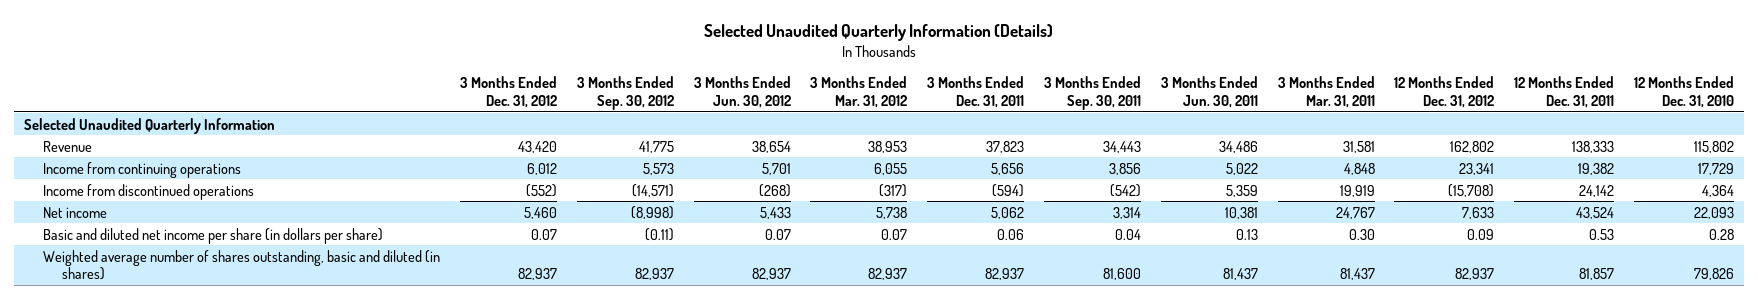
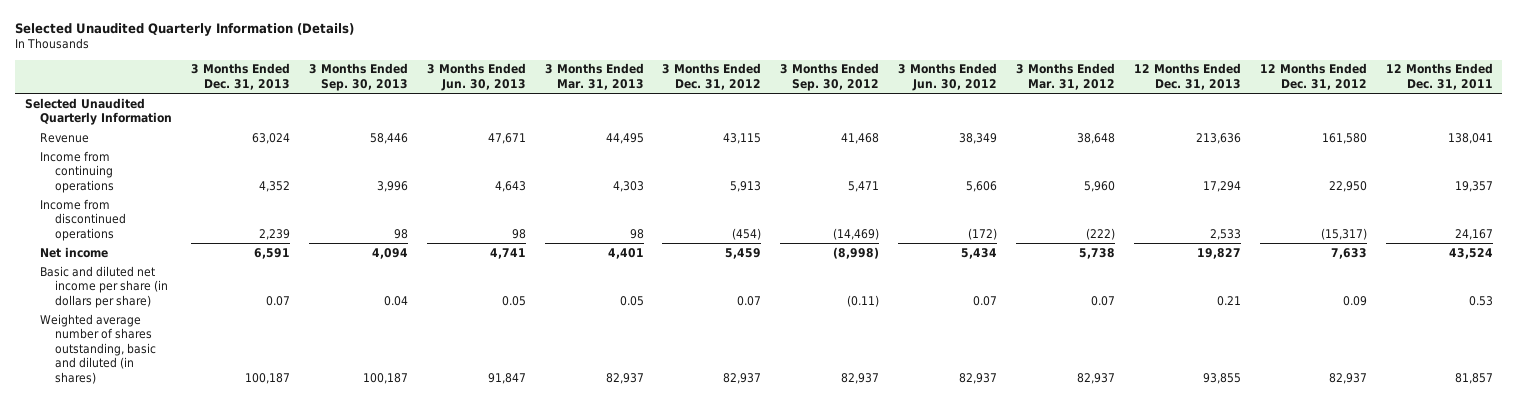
- | 3 Months Ended Dec. 31, 2012 | 3 Months Ended Sep. 30, 2012 | 3 Months Ended Jun. 30, 2012 | 3 Months Ended Mar. 31, 2012 | 3 Months Ended Dec. 31, 2011 | 3 Months Ended Sep. 30, 2011 | 3 Months Ended Jun. 30, 2011 | 3 Months Ended Mar. 31, 2011 | 12 Months Ended Dec. 31, 2012 | 12 Months Ended Dec. 31, 2011 | 12 Months Ended Dec. 31, 2010
+ | 3 Months Ended Dec. 31, 2013 | 3 Months Ended Sep. 30, 2013 | 3 Months Ended Jun. 30, 2013 | 3 Months Ended Mar. 31, 2013 | 3 Months Ended Dec. 31, 2012 | 3 Months Ended Sep. 30, 2012 | 3 Months Ended Jun. 30, 2012 | 3 Months Ended Mar. 31, 2012 | 12 Months Ended Dec. 31, 2013 | 12 Months Ended Dec. 31, 2012 | 12 Months Ended Dec. 31, 2011
- Revenue | 43,420 | 41,775 | 38,654 | 38,953 | 37,823 | 34,443 | 34,486 | 31,581 | 162,802 | 138,333 | 115,802
- Income from continuing operations | 6,012 | 5,573 | 5,701 | 6,055 | 5,656 | 3,856 | 5,022 | 4,848 | 23,341 | 19,382 | 17,729
- Income from discontinued operations | (552) | (14,571) | (268) | (317) | (594) | (542) | 5,359 | 19,919 | (15,708) | 24,142 | 4,364
- Net income | 5,460 | (8,998) | 5,433 | 5,738 | 5,062 | 3,314 | 10,381 | 24,767 | 7,633 | 43,524 | 22,093
+ Revenue | 63,024 | 58,446 | 47,671 | 44,495 | 43,115 | 41,468 | 38,349 | 38,648 | 213,636 | 161,580 | 138,041
+ Income from continuing operations | 4,352 | 3,996 | 4,643 | 4,303 | 5,913 | 5,471 | 5,606 | 5,960 | 17,294 | 22,950 | 19,357
+ Income from discontinued operations | 2,239 | 98 | 98 | 98 | (454) | (14,469) | (172) | (222) | 2,533 | (15,317) | 24,167
+ Net income | 6,591 | 4,094 | 4,741 | 4,401 | 5,459 | (8,998) | 5,434 | 5,738 | 19,827 | 7,633 | 43,524

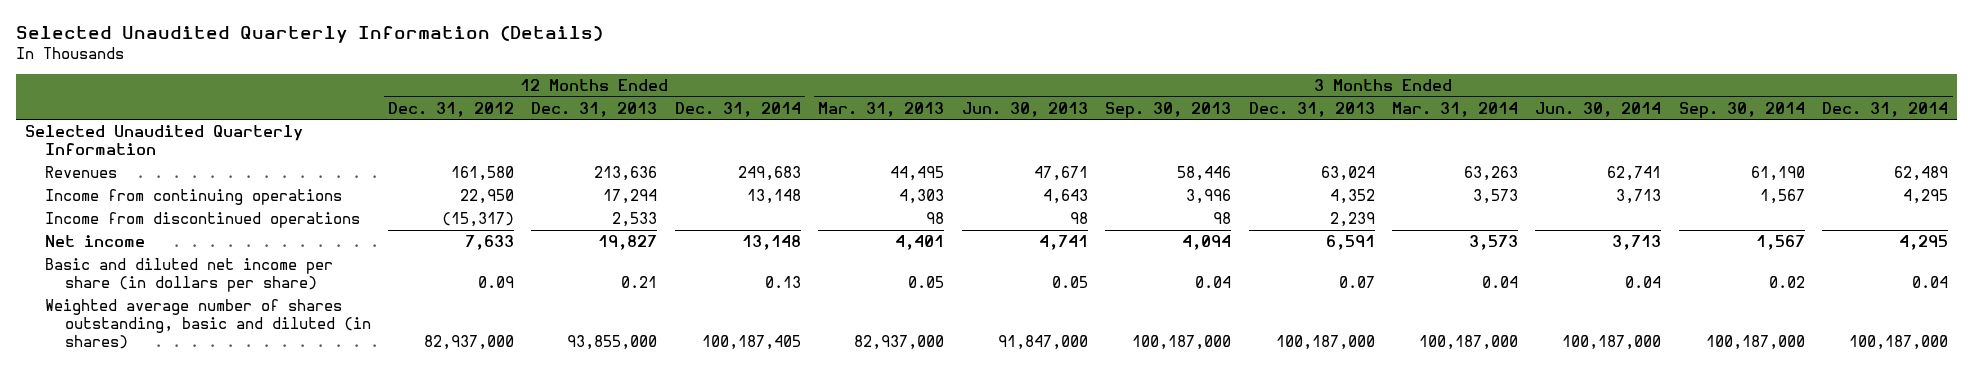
- | 3 Months Ended Dec. 31, 2013 | 3 Months Ended Sep. 30, 2013 | 3 Months Ended Jun. 30, 2013 | 3 Months Ended Mar. 31, 2013 | 3 Months Ended Dec. 31, 2012 | 3 Months Ended Sep. 30, 2012 | 3 Months Ended Jun. 30, 2012 | 3 Months Ended Mar. 31, 2012 | 12 Months Ended Dec. 31, 2013 | 12 Months Ended Dec. 31, 2012 | 12 Months Ended Dec. 31, 2011
+ | 12 Months Ended Dec. 31, 2012 | 12 Months Ended Dec. 31, 2013 | 12 Months Ended Dec. 31, 2014 | 3 Months Ended Mar. 31, 2013 | 3 Months Ended Jun. 30, 2013 | 3 Months Ended Sep. 30, 2013 | 3 Months Ended Dec. 31, 2013 | 3 Months Ended Mar. 31, 2014 | 3 Months Ended Jun. 30, 2014 | 3 Months Ended Sep. 30, 2014 | 3 Months Ended Dec. 31, 2014
- Revenue | 63,024 | 58,446 | 47,671 | 44,495 | 43,115 | 41,468 | 38,349 | 38,648 | 213,636 | 161,580 | 138,041
+ Revenues | 161,580 | 213,636 | 249,683 | 44,495 | 47,671 | 58,446 | 63,024 | 63,263 | 62,741 | 61,190 | 62,489
- Weighted average number of shares outstanding, basic and diluted (in shares) | 100,187 | 100,187 | 91,847 | 82,937 | 82,937 | 82,937 | 82,937 | 82,937 | 93,855 | 82,937 | 81,857
+ Weighted average number of shares outstanding, basic and diluted (in shares) | 82,937,000 | 93,855,000 | 100,187,405 | 82,937,000 | 91,847,000 | 100,187,000 | 100,187,000 | 100,187,000 | 100,187,000 | 100,187,000 | 100,187,000

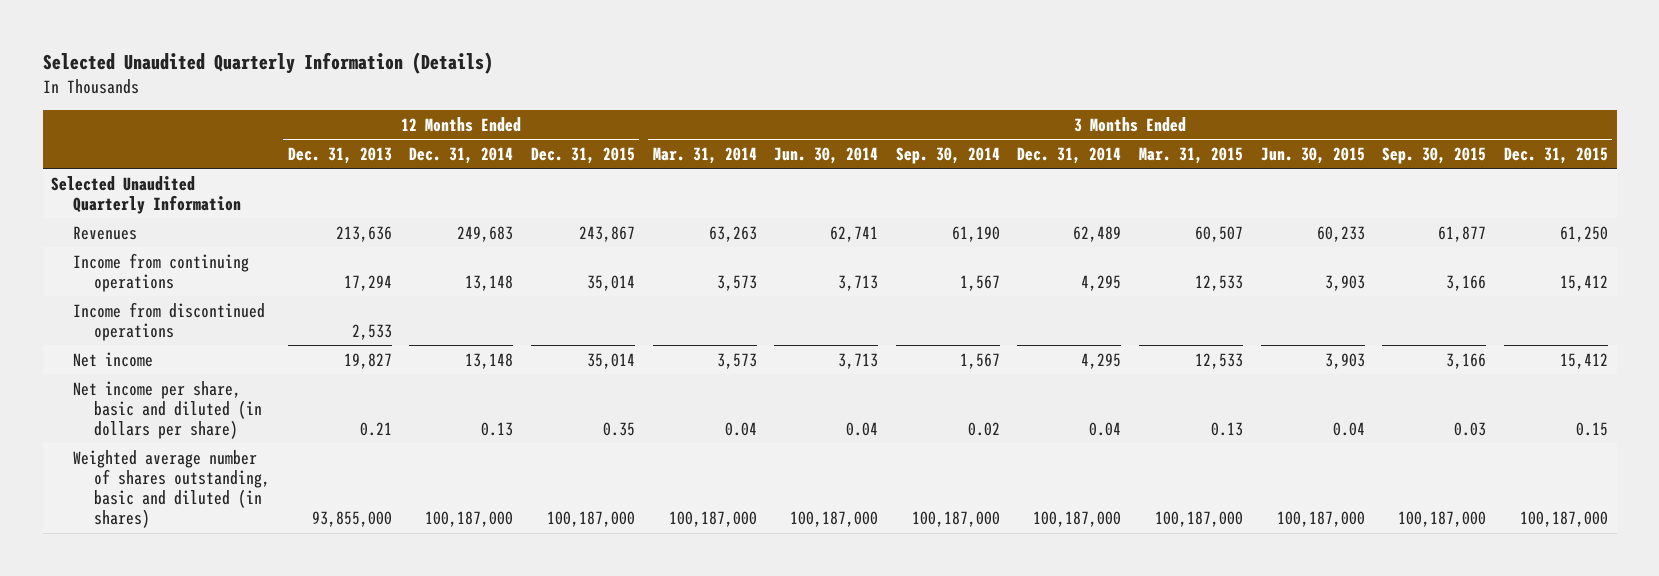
- | 12 Months Ended Dec. 31, 2012 | 12 Months Ended Dec. 31, 2013 | 12 Months Ended Dec. 31, 2014 | 3 Months Ended Mar. 31, 2013 | 3 Months Ended Jun. 30, 2013 | 3 Months Ended Sep. 30, 2013 | 3 Months Ended Dec. 31, 2013 | 3 Months Ended Mar. 31, 2014 | 3 Months Ended Jun. 30, 2014 | 3 Months Ended Sep. 30, 2014 | 3 Months Ended Dec. 31, 2014
+ | 12 Months Ended Dec. 31, 2013 | 12 Months Ended Dec. 31, 2014 | 12 Months Ended Dec. 31, 2015 | 3 Months Ended Mar. 31, 2014 | 3 Months Ended Jun. 30, 2014 | 3 Months Ended Sep. 30, 2014 | 3 Months Ended Dec. 31, 2014 | 3 Months Ended Mar. 31, 2015 | 3 Months Ended Jun. 30, 2015 | 3 Months Ended Sep. 30, 2015 | 3 Months Ended Dec. 31, 2015
- Basic and diluted net income per share (in dollars per share) | 0.09 | 0.21 | 0.13 | 0.05 | 0.05 | 0.04 | 0.07 | 0.04 | 0.04 | 0.02 | 0.04
- Weighted average number of shares outstanding, basic and diluted (in shares) | 82,937,000 | 93,855,000 | 100,187,405 | 82,937,000 | 91,847,000 | 100,187,000 | 100,187,000 | 100,187,000 | 100,187,000 | 100,187,000 | 100,187,000
+ Net income per share, basic and diluted (in dollars per share) | 0.21 | 0.13 | 0.35 | 0.04 | 0.04 | 0.02 | 0.04 | 0.13 | 0.04 | 0.03 | 0.15
+ Weighted average number of shares outstanding, basic and diluted (in shares) | 93,855,000 | 100,187,000 | 100,187,000 | 100,187,000 | 100,187,000 | 100,187,000 | 100,187,000 | 100,187,000 | 100,187,000 | 100,187,000 | 100,187,000

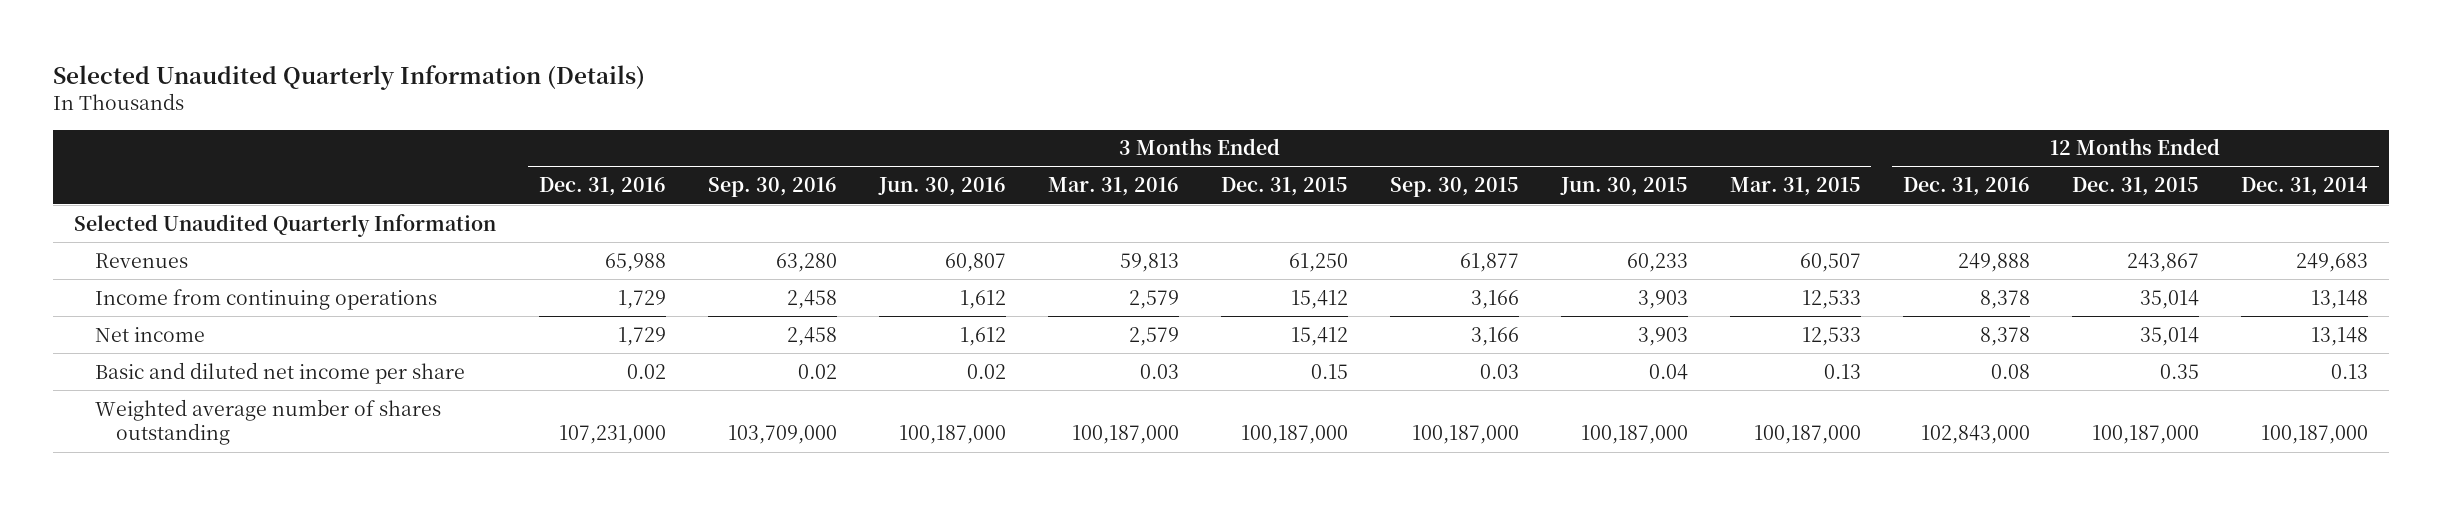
- | 12 Months Ended Dec. 31, 2013 | 12 Months Ended Dec. 31, 2014 | 12 Months Ended Dec. 31, 2015 | 3 Months Ended Mar. 31, 2014 | 3 Months Ended Jun. 30, 2014 | 3 Months Ended Sep. 30, 2014 | 3 Months Ended Dec. 31, 2014 | 3 Months Ended Mar. 31, 2015 | 3 Months Ended Jun. 30, 2015 | 3 Months Ended Sep. 30, 2015 | 3 Months Ended Dec. 31, 2015
+ | 3 Months Ended Dec. 31, 2016 | 3 Months Ended Sep. 30, 2016 | 3 Months Ended Jun. 30, 2016 | 3 Months Ended Mar. 31, 2016 | 3 Months Ended Dec. 31, 2015 | 3 Months Ended Sep. 30, 2015 | 3 Months Ended Jun. 30, 2015 | 3 Months Ended Mar. 31, 2015 | 12 Months Ended Dec. 31, 2016 | 12 Months Ended Dec. 31, 2015 | 12 Months Ended Dec. 31, 2014
- Income from discontinued operations | 2,533 | | | | | | | | | |
- Net income per share, basic and diluted (in dollars per share) | 0.21 | 0.13 | 0.35 | 0.04 | 0.04 | 0.02 | 0.04 | 0.13 | 0.04 | 0.03 | 0.15
- Weighted average number of shares outstanding, basic and diluted (in shares) | 93,855,000 | 100,187,000 | 100,187,000 | 100,187,000 | 100,187,000 | 100,187,000 | 100,187,000 | 100,187,000 | 100,187,000 | 100,187,000 | 100,187,000
+ Basic and diluted net income per share | 0.02 | 0.02 | 0.02 | 0.03 | 0.15 | 0.03 | 0.04 | 0.13 | 0.08 | 0.35 | 0.13
+ Weighted average number of shares outstanding | 107,231,000 | 103,709,000 | 100,187,000 | 100,187,000 | 100,187,000 | 100,187,000 | 100,187,000 | 100,187,000 | 102,843,000 | 100,187,000 | 100,187,000

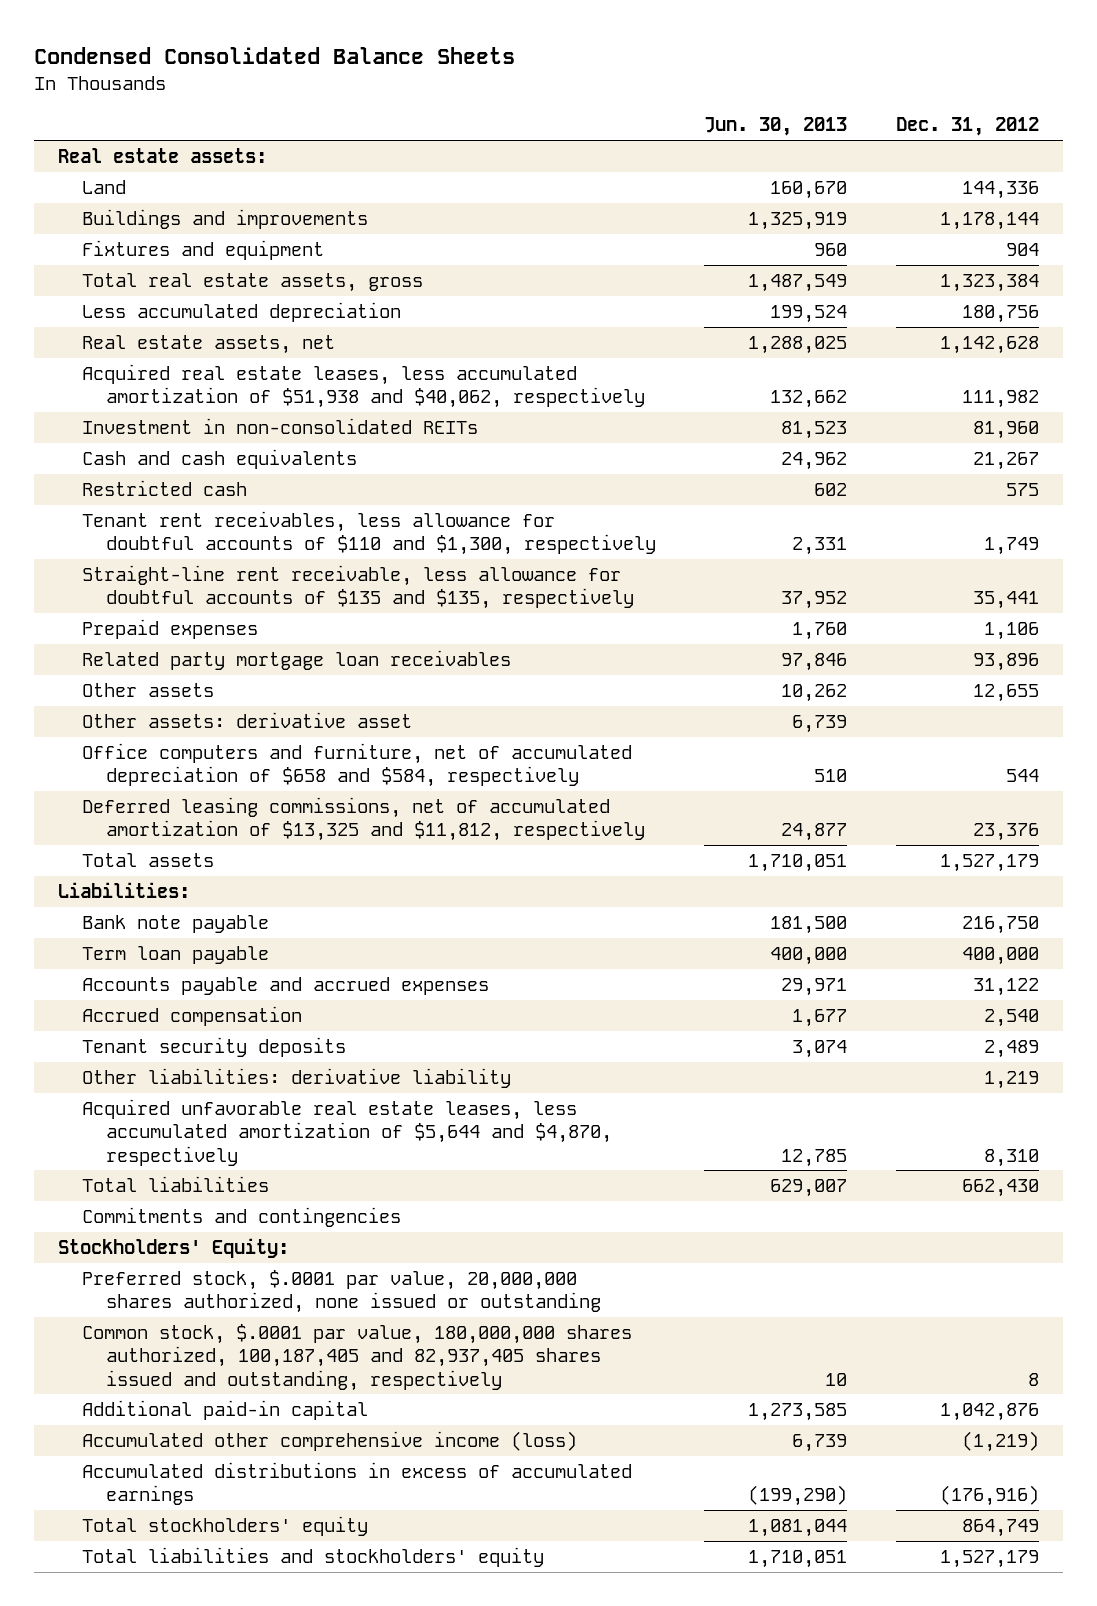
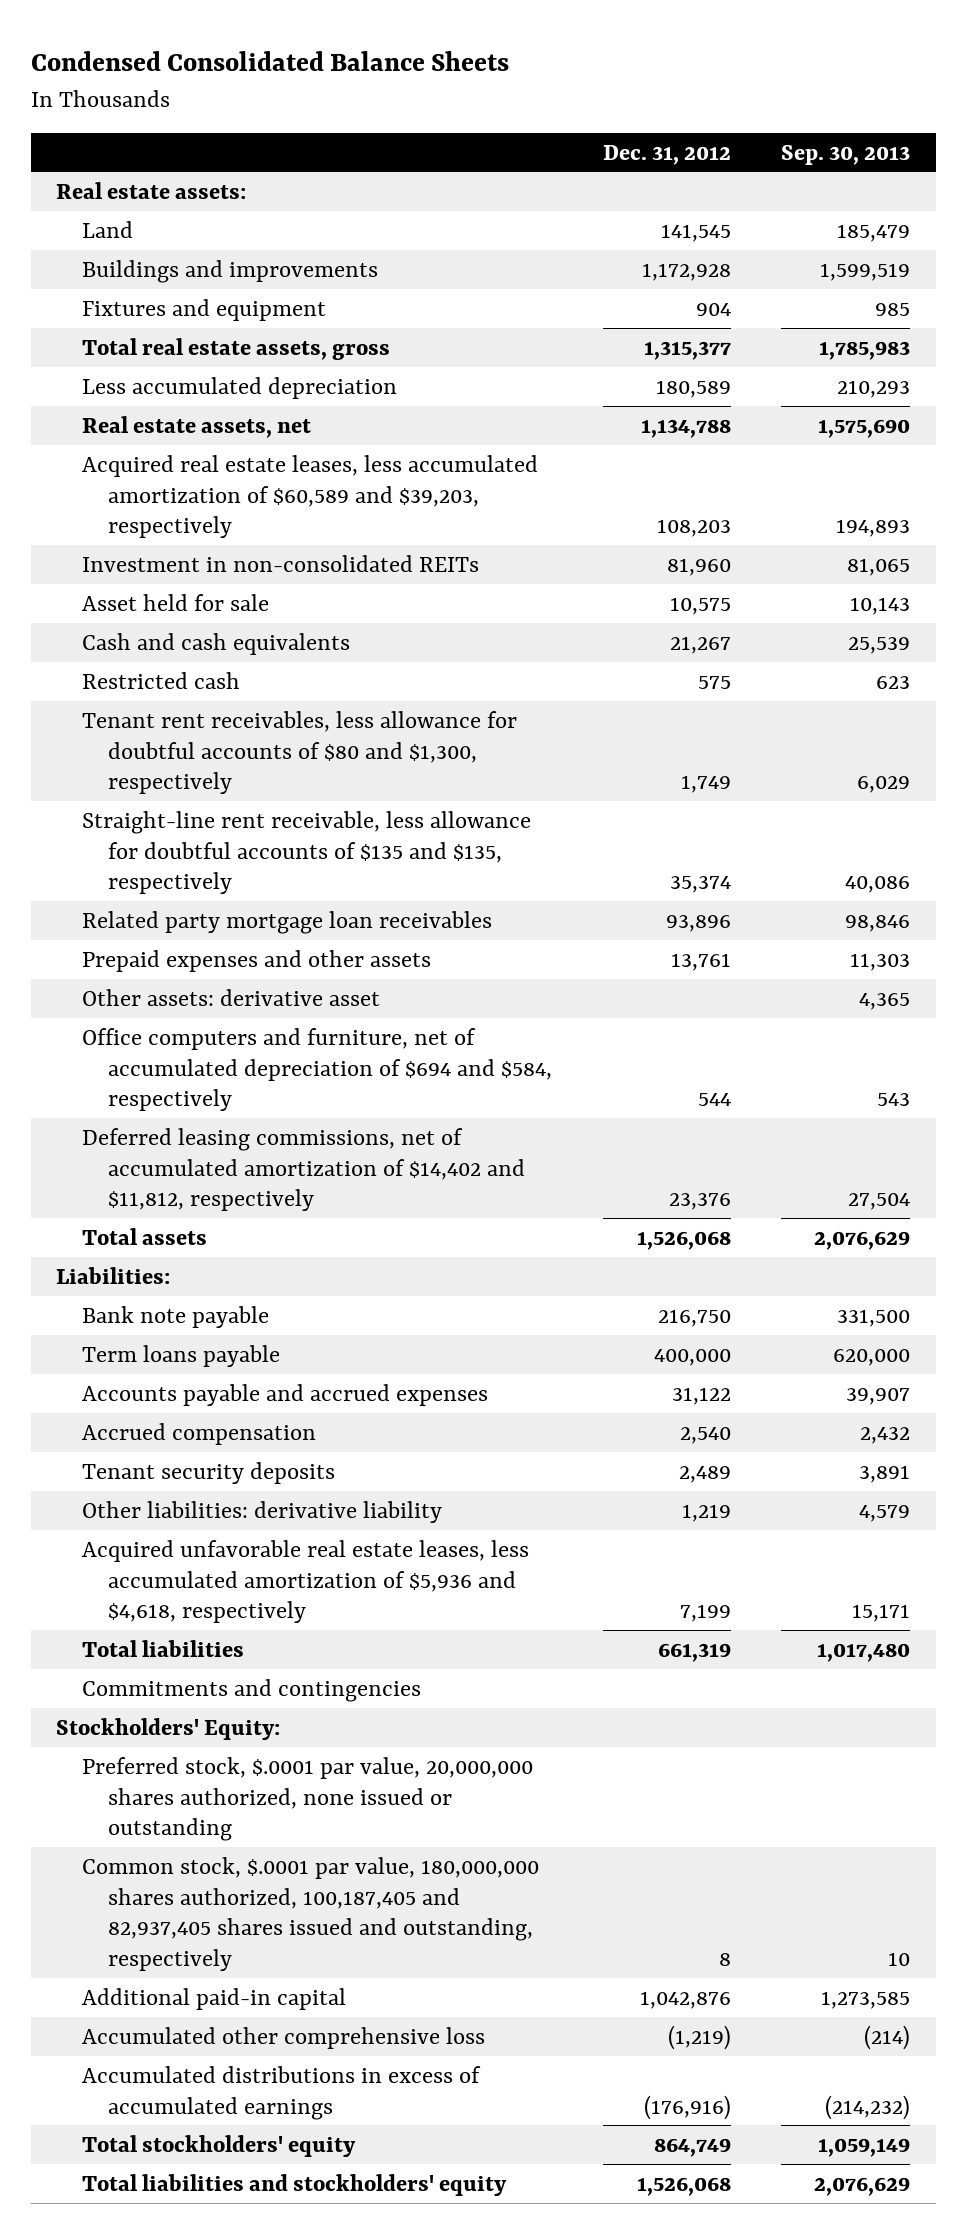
- | Jun. 30, 2013 | Dec. 31, 2012
+ | Dec. 31, 2012 | Sep. 30, 2013
- Land | 160,670 | 144,336
- Buildings and improvements | 1,325,919 | 1,178,144
+ Land | 141,545 | 185,479
+ Buildings and improvements | 1,172,928 | 1,599,519
- Total real estate assets, gross | 1,487,549 | 1,323,384
- Less accumulated depreciation | 199,524 | 180,756
- Real estate assets, net | 1,288,025 | 1,142,628
- Acquired real estate leases, less accumulated amortization of $51,938 and $40,062, respectively | 132,662 | 111,982
+ Total real estate assets, gross | 1,315,377 | 1,785,983
+ Less accumulated depreciation | 180,589 | 210,293
+ Real estate assets, net | 1,134,788 | 1,575,690
+ Acquired real estate leases, less accumulated amortization of $60,589 and $39,203, respectively | 108,203 | 194,893
+ Asset held for sale | 10,575 | 10,143
- Tenant rent receivables, less allowance for doubtful accounts of $110 and $1,300, respectively | 2,331 | 1,749
- Straight-line rent receivable, less allowance for doubtful accounts of $135 and $135, respectively | 37,952 | 35,441
- Prepaid expenses | 1,760 | 1,106
+ Tenant rent receivables, less allowance for doubtful accounts of $80 and $1,300, respectively | 1,749 | 6,029
+ Straight-line rent receivable, less allowance for doubtful accounts of $135 and $135, respectively | 35,374 | 40,086
- Other assets | 10,262 | 12,655
+ Prepaid expenses and other assets | 13,761 | 11,303
- Office computers and furniture, net of accumulated depreciation of $658 and $584, respectively | 510 | 544
- Deferred leasing commissions, net of accumulated amortization of $13,325 and $11,812, respectively | 24,877 | 23,376
- Total assets | 1,710,051 | 1,527,179
+ Office computers and furniture, net of accumulated depreciation of $694 and $584, respectively | 544 | 543
+ Deferred leasing commissions, net of accumulated amortization of $14,402 and $11,812, respectively | 23,376 | 27,504
+ Total assets | 1,526,068 | 2,076,629
- Term loan payable | 400,000 | 400,000
+ Term loans payable | 400,000 | 620,000
- Acquired unfavorable real estate leases, less accumulated amortization of $5,644 and $4,870, respectively | 12,785 | 8,310
- Total liabilities | 629,007 | 662,430
+ Acquired unfavorable real estate leases, less accumulated amortization of $5,936 and $4,618, respectively | 7,199 | 15,171
+ Total liabilities | 661,319 | 1,017,480
- Accumulated other comprehensive income (loss) | 6,739 | (1,219)
+ Accumulated other comprehensive loss | (1,219) | (214)
- Total liabilities and stockholders' equity | 1,710,051 | 1,527,179
+ Total liabilities and stockholders' equity | 1,526,068 | 2,076,629

